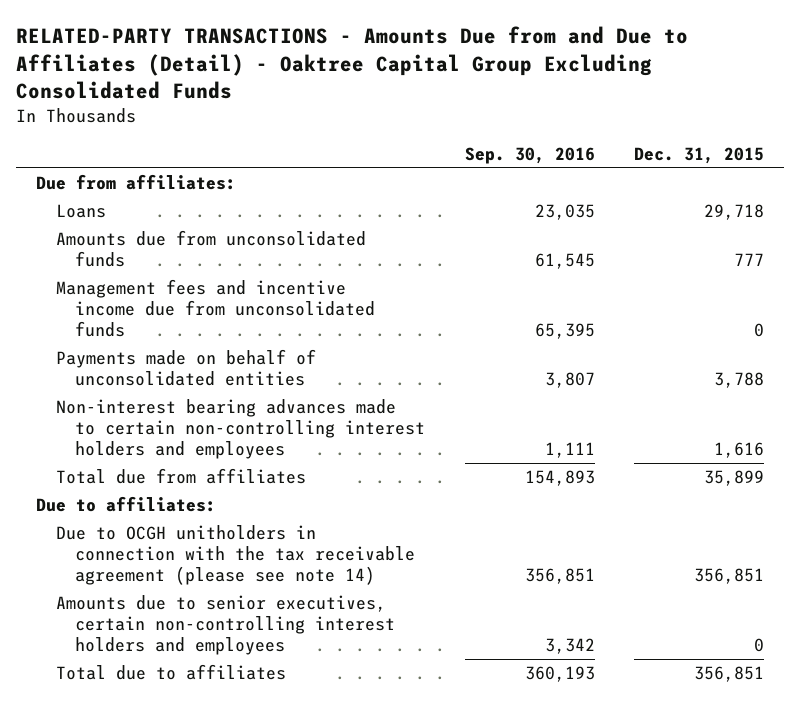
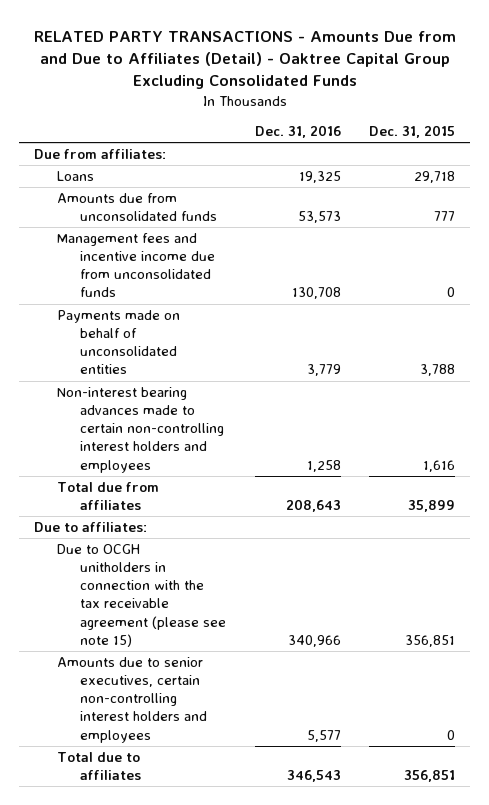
- RELATED-PARTY TRANSACTIONS - Amounts Due from and Due to Affiliates (Detail) - Oaktree Capital Group Excluding Consolidated Funds
+ RELATED PARTY TRANSACTIONS - Amounts Due from and Due to Affiliates (Detail) - Oaktree Capital Group Excluding Consolidated Funds
- | Sep. 30, 2016 | Dec. 31, 2015
+ | Dec. 31, 2016 | Dec. 31, 2015
- Due to OCGH unitholders in connection with the tax receivable agreement (please see note 14) | 356,851 | 356,851
+ Due to OCGH unitholders in connection with the tax receivable agreement (please see note 15) | 340,966 | 356,851

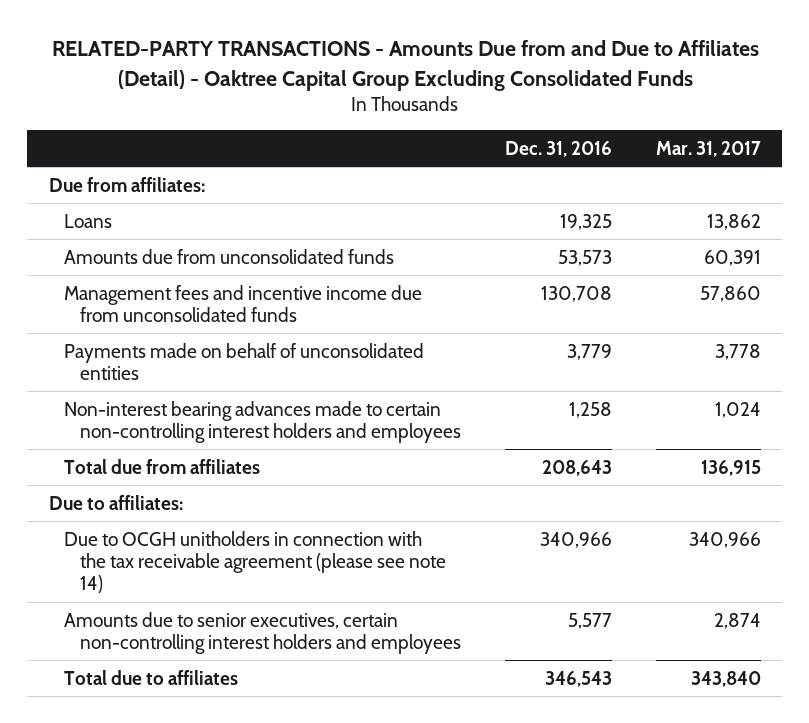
- RELATED PARTY TRANSACTIONS - Amounts Due from and Due to Affiliates (Detail) - Oaktree Capital Group Excluding Consolidated Funds
+ RELATED-PARTY TRANSACTIONS - Amounts Due from and Due to Affiliates (Detail) - Oaktree Capital Group Excluding Consolidated Funds
- | Dec. 31, 2016 | Dec. 31, 2015
+ | Dec. 31, 2016 | Mar. 31, 2017
- Due to OCGH unitholders in connection with the tax receivable agreement (please see note 15) | 340,966 | 356,851
+ Due to OCGH unitholders in connection with the tax receivable agreement (please see note 14) | 340,966 | 340,966

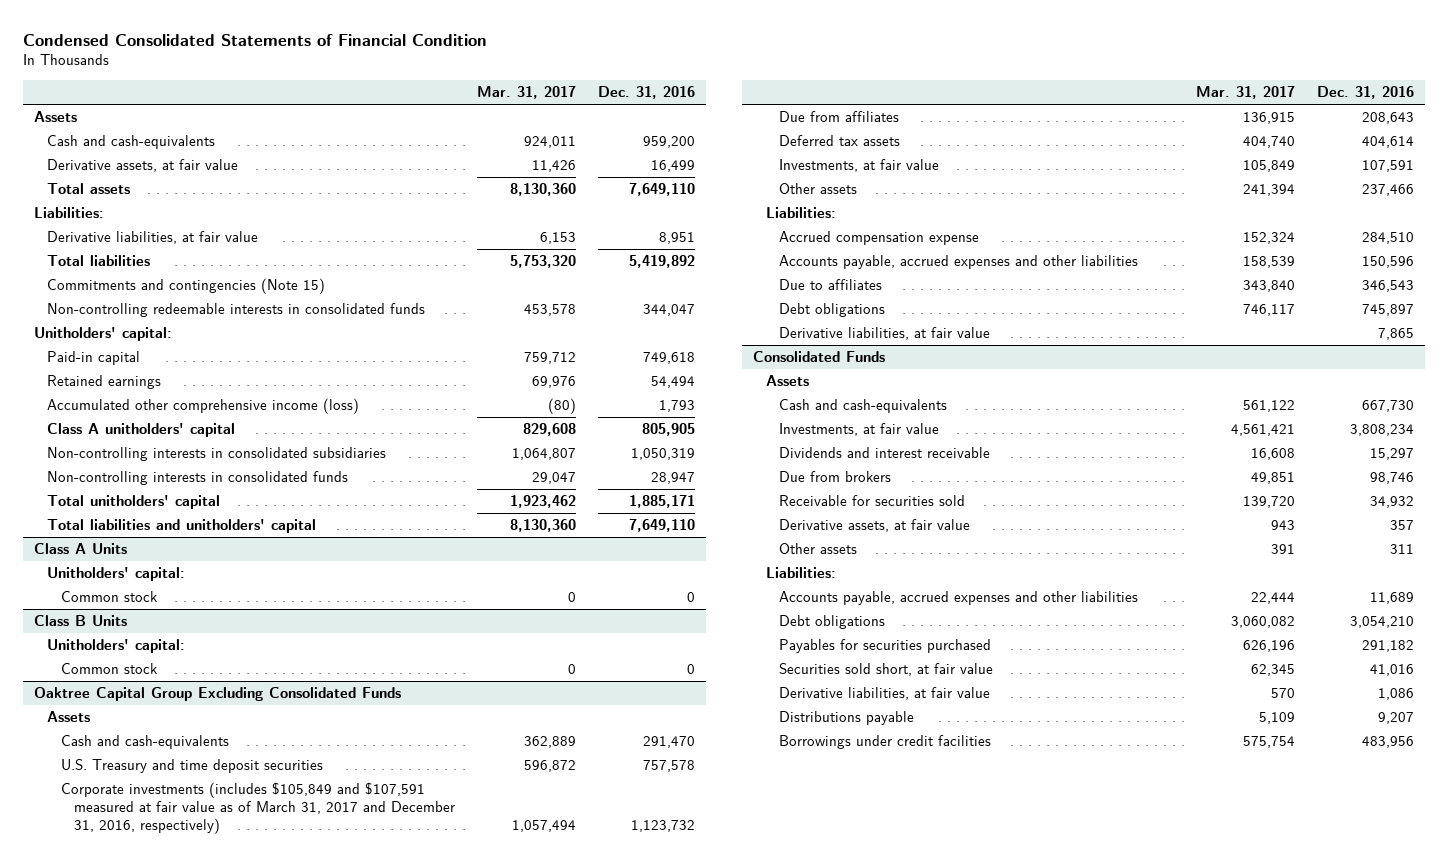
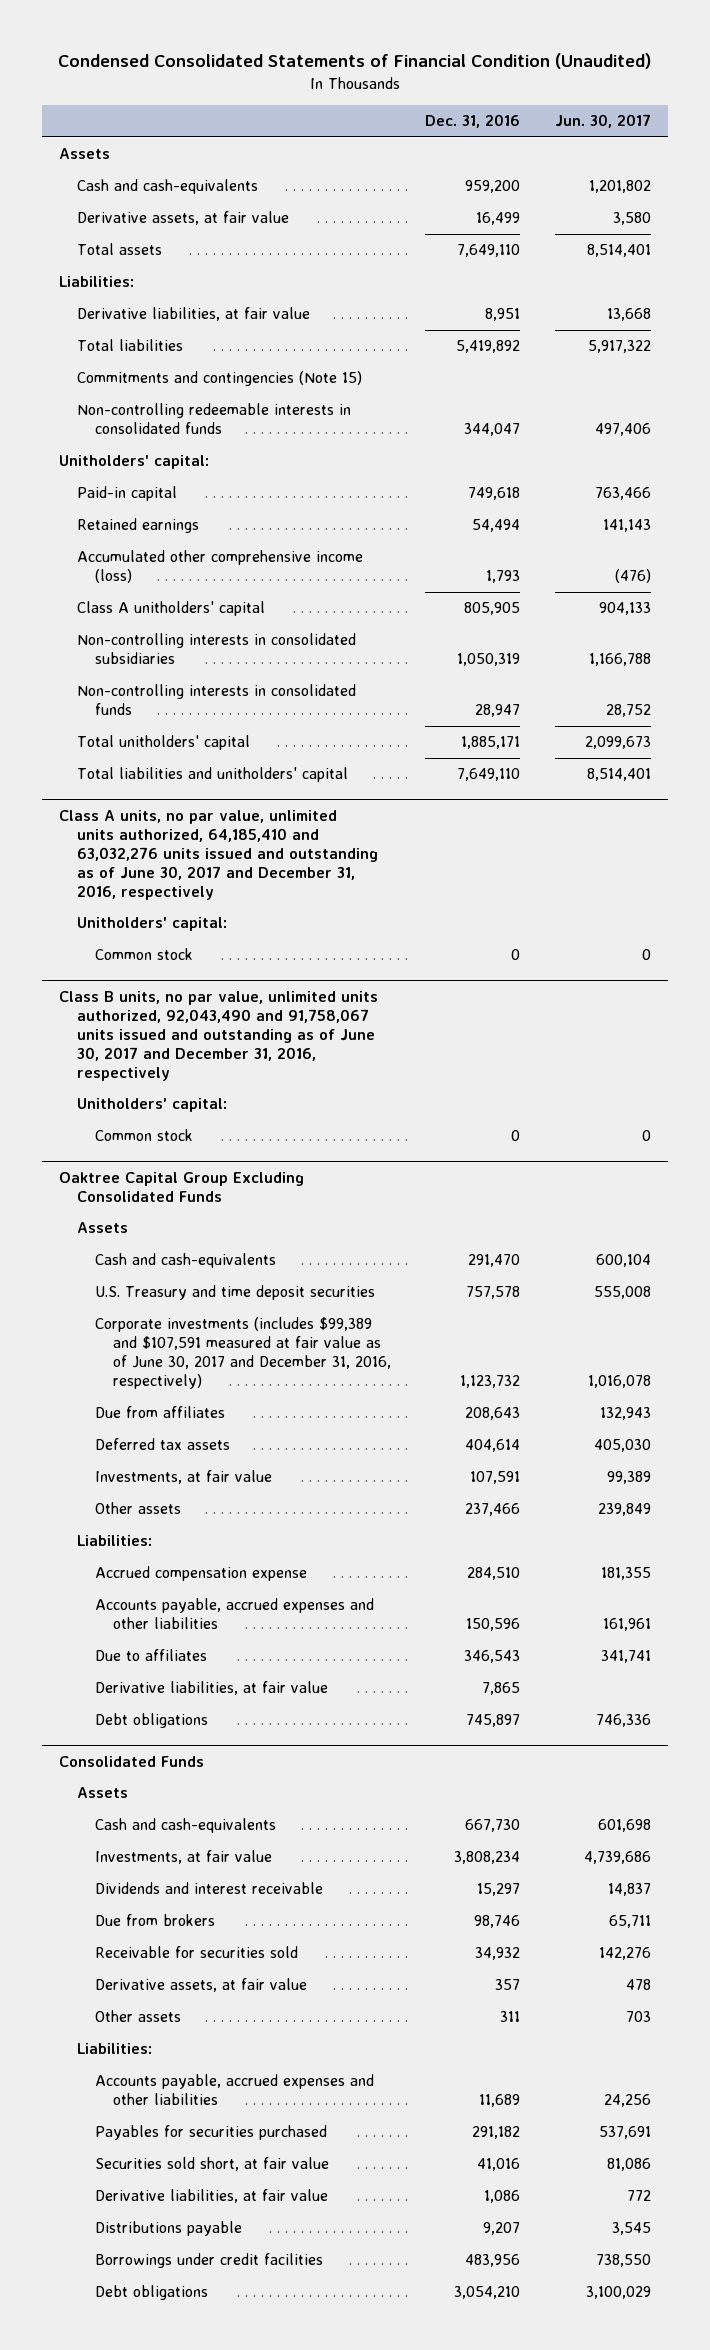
- Condensed Consolidated Statements of Financial Condition
+ Condensed Consolidated Statements of Financial Condition (Unaudited)
- | Mar. 31, 2017 | Dec. 31, 2016
+ | Dec. 31, 2016 | Jun. 30, 2017
- Class A Units
+ Class A units, no par value, unlimited units authorized, 64,185,410 and 63,032,276 units issued and outstanding as of June 30, 2017 and December 31, 2016, respectively
- Class B Units
+ Class B units, no par value, unlimited units authorized, 92,043,490 and 91,758,067 units issued and outstanding as of June 30, 2017 and December 31, 2016, respectively
@ Oaktree Capital Group Excluding Consolidated Funds
- Corporate investments (includes $105,849 and $107,591 measured at fair value as of March 31, 2017 and December 31, 2016, respectively) | 1,057,494 | 1,123,732
+ Corporate investments (includes $99,389 and $107,591 measured at fair value as of June 30, 2017 and December 31, 2016, respectively) | 1,123,732 | 1,016,078
moved down: Debt obligations | 745,897 | 746,336
@ Consolidated Funds
moved down: Debt obligations | 3,054,210 | 3,100,029

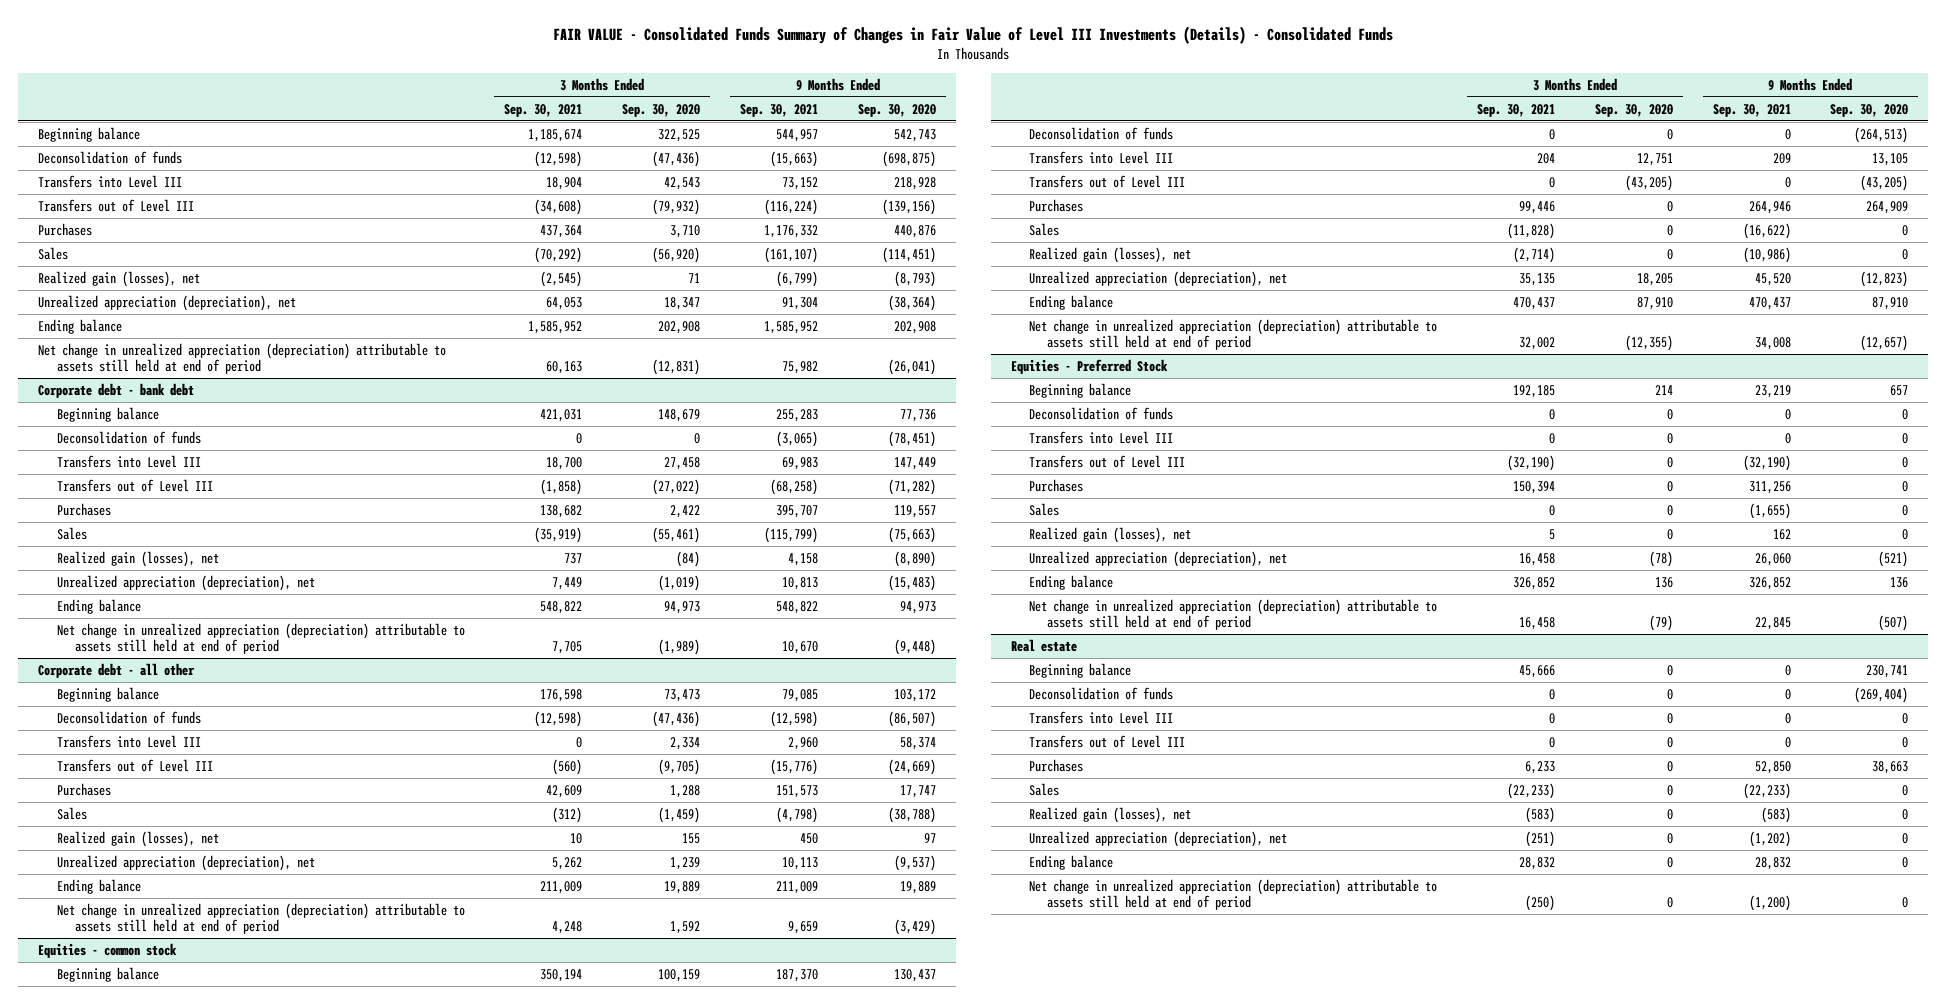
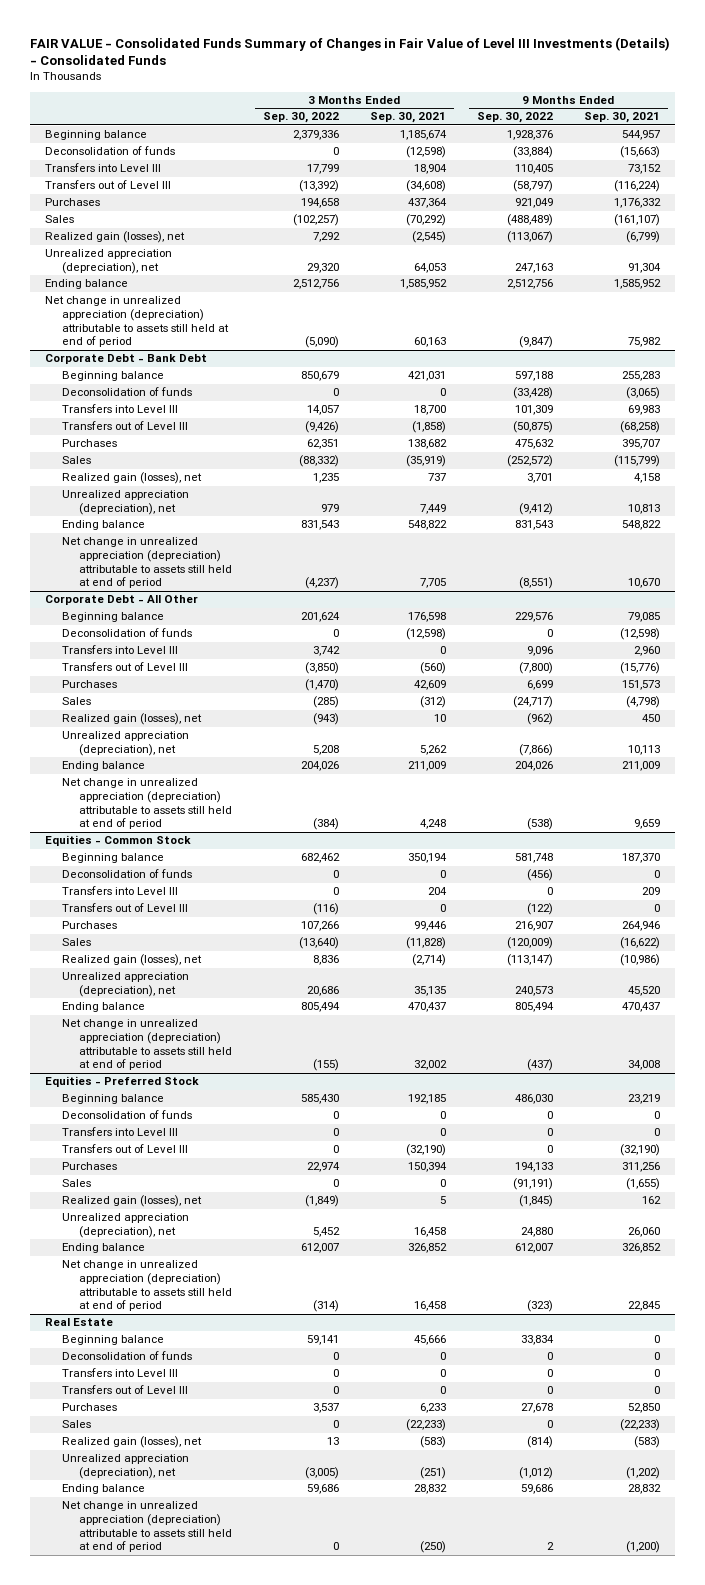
- | 3 Months Ended Sep. 30, 2021 | 3 Months Ended Sep. 30, 2020 | 9 Months Ended Sep. 30, 2021 | 9 Months Ended Sep. 30, 2020
+ | 3 Months Ended Sep. 30, 2022 | 3 Months Ended Sep. 30, 2021 | 9 Months Ended Sep. 30, 2022 | 9 Months Ended Sep. 30, 2021
- Corporate debt - bank debt
+ Corporate Debt - Bank Debt
- Corporate debt - all other
+ Corporate Debt - All Other
- Equities - common stock
+ Equities - Common Stock
- Real estate
+ Real Estate

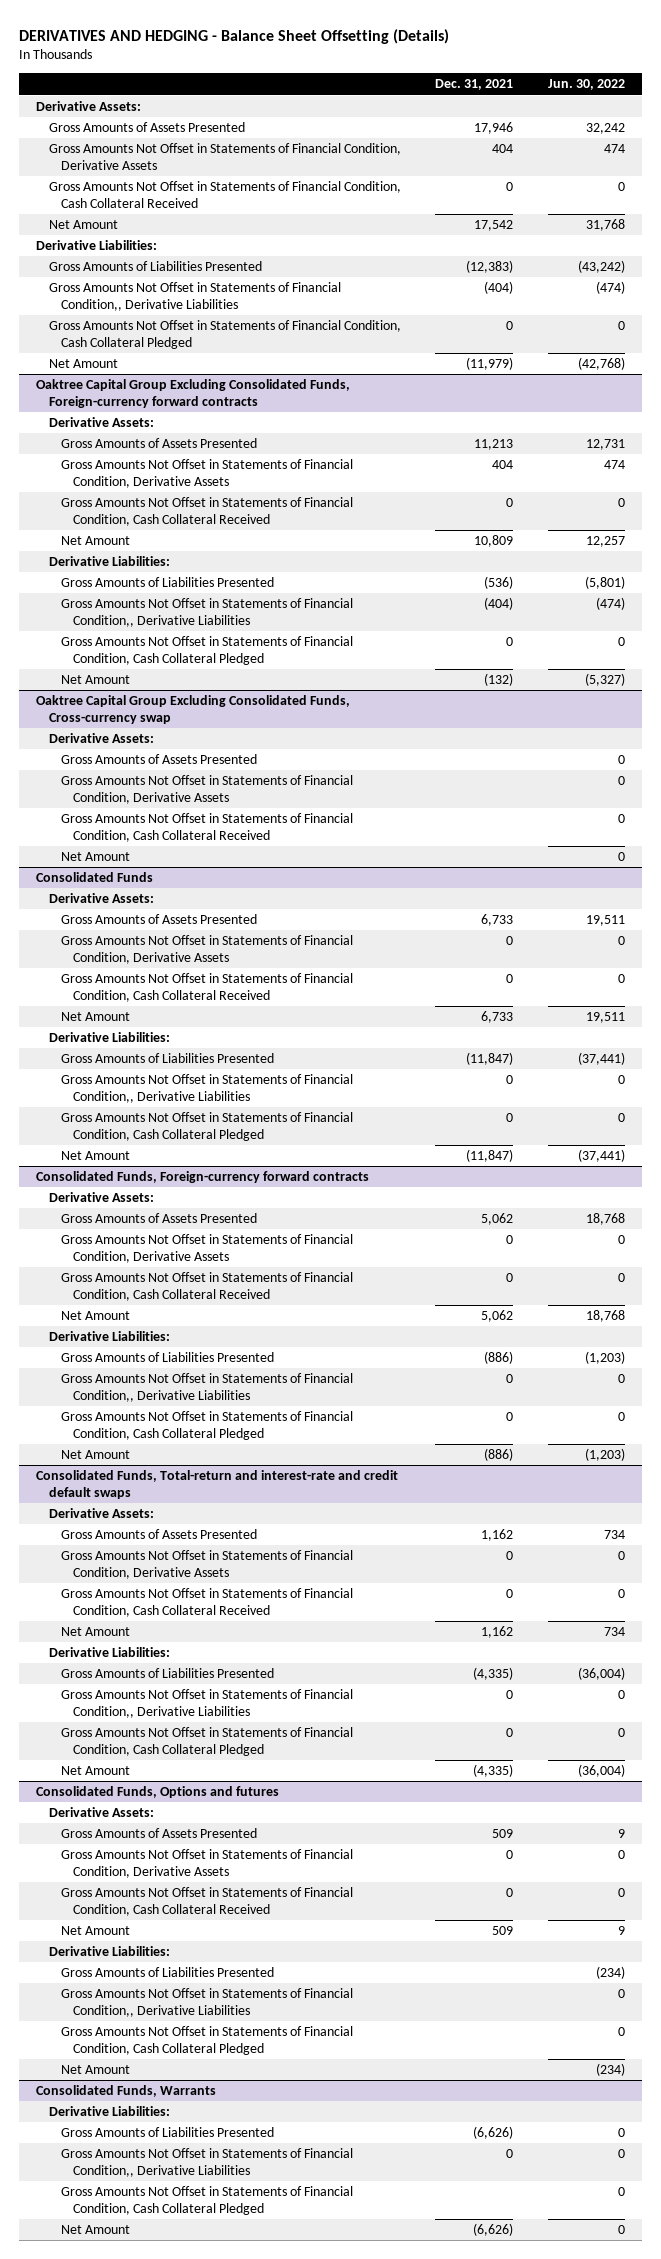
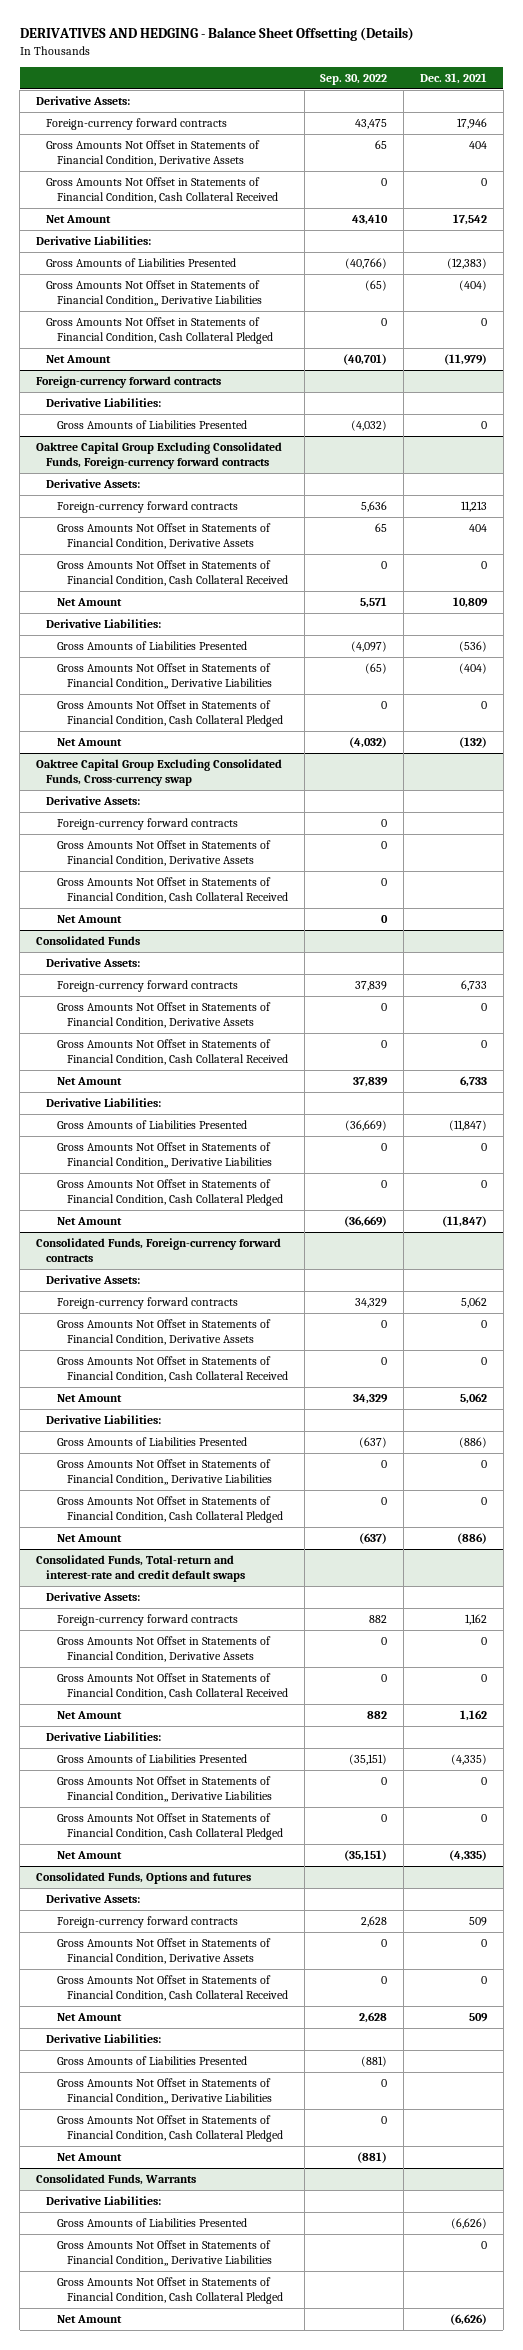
- | Dec. 31, 2021 | Jun. 30, 2022
+ | Sep. 30, 2022 | Dec. 31, 2021
- Gross Amounts of Assets Presented | 17,946 | 32,242
+ Foreign-currency forward contracts | 43,475 | 17,946
+ Foreign-currency forward contracts
+ Derivative Liabilities:
+ Gross Amounts of Liabilities Presented | (4,032) | 0
@ Oaktree Capital Group Excluding Consolidated Funds, Foreign-currency forward contracts
- Gross Amounts of Assets Presented | 11,213 | 12,731
+ Foreign-currency forward contracts | 5,636 | 11,213
@ Oaktree Capital Group Excluding Consolidated Funds, Cross-currency swap
- Gross Amounts of Assets Presented | | 0
+ Foreign-currency forward contracts | 0 |
@ Consolidated Funds
- Gross Amounts of Assets Presented | 6,733 | 19,511
+ Foreign-currency forward contracts | 37,839 | 6,733
@ Consolidated Funds, Foreign-currency forward contracts
- Gross Amounts of Assets Presented | 5,062 | 18,768
+ Foreign-currency forward contracts | 34,329 | 5,062
@ Consolidated Funds, Total-return and interest-rate and credit default swaps
- Gross Amounts of Assets Presented | 1,162 | 734
+ Foreign-currency forward contracts | 882 | 1,162
@ Consolidated Funds, Options and futures
- Gross Amounts of Assets Presented | 509 | 9
+ Foreign-currency forward contracts | 2,628 | 509

